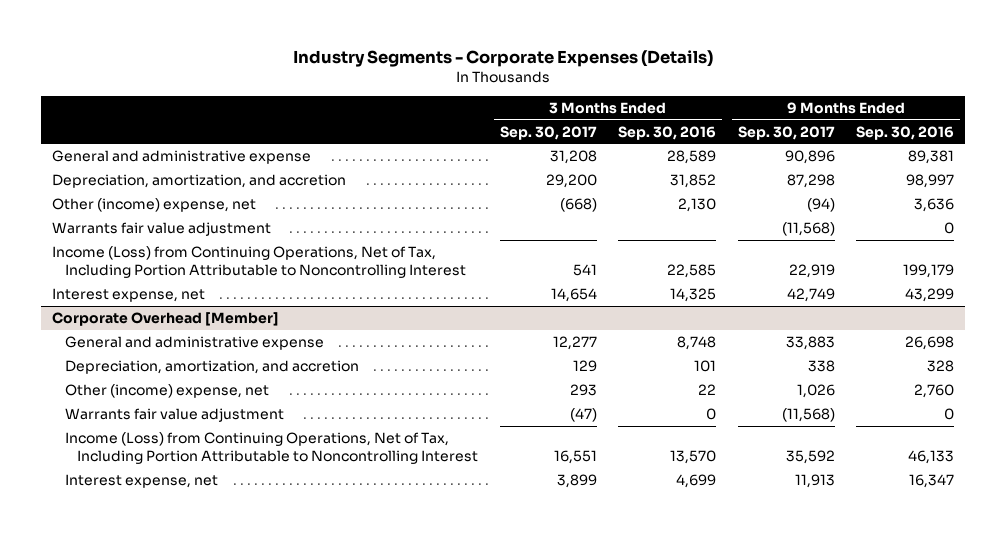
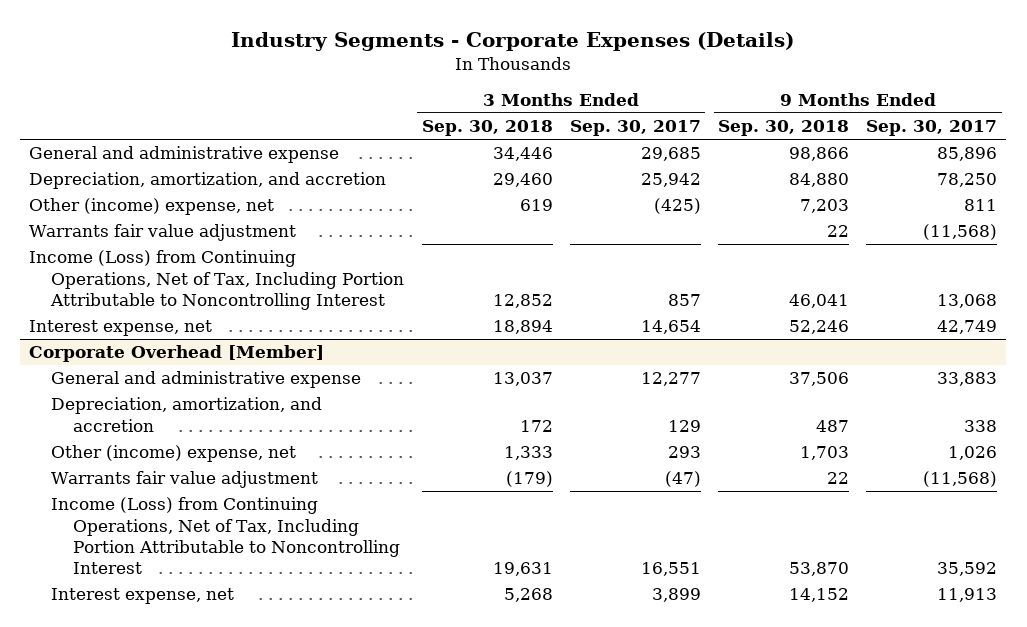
- | 3 Months Ended Sep. 30, 2017 | 3 Months Ended Sep. 30, 2016 | 9 Months Ended Sep. 30, 2017 | 9 Months Ended Sep. 30, 2016
+ | 3 Months Ended Sep. 30, 2018 | 3 Months Ended Sep. 30, 2017 | 9 Months Ended Sep. 30, 2018 | 9 Months Ended Sep. 30, 2017
- General and administrative expense | 31,208 | 28,589 | 90,896 | 89,381
- Depreciation, amortization, and accretion | 29,200 | 31,852 | 87,298 | 98,997
- Other (income) expense, net | (668) | 2,130 | (94) | 3,636
+ General and administrative expense | 34,446 | 29,685 | 98,866 | 85,896
+ Depreciation, amortization, and accretion | 29,460 | 25,942 | 84,880 | 78,250
+ Other (income) expense, net | 619 | (425) | 7,203 | 811
- Income (Loss) from Continuing Operations, Net of Tax, Including Portion Attributable to Noncontrolling Interest | 541 | 22,585 | 22,919 | 199,179
+ Income (Loss) from Continuing Operations, Net of Tax, Including Portion Attributable to Noncontrolling Interest | 12,852 | 857 | 46,041 | 13,068

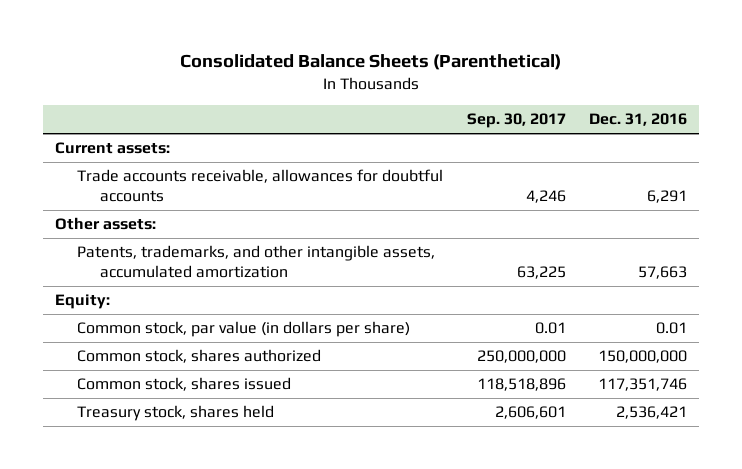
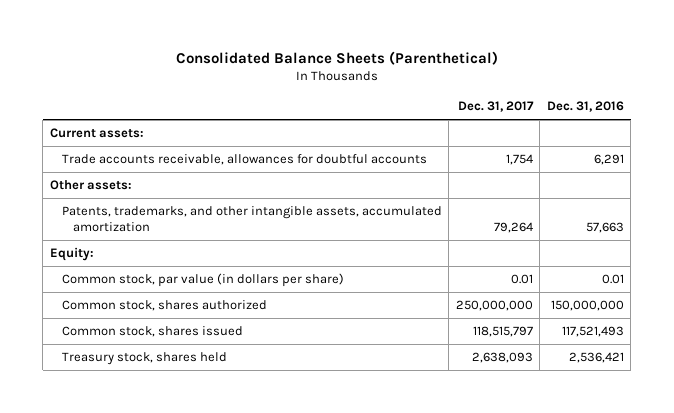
- | Sep. 30, 2017 | Dec. 31, 2016
+ | Dec. 31, 2017 | Dec. 31, 2016
- Common stock, shares issued | 118,518,896 | 117,351,746
+ Common stock, shares issued | 118,515,797 | 117,521,493

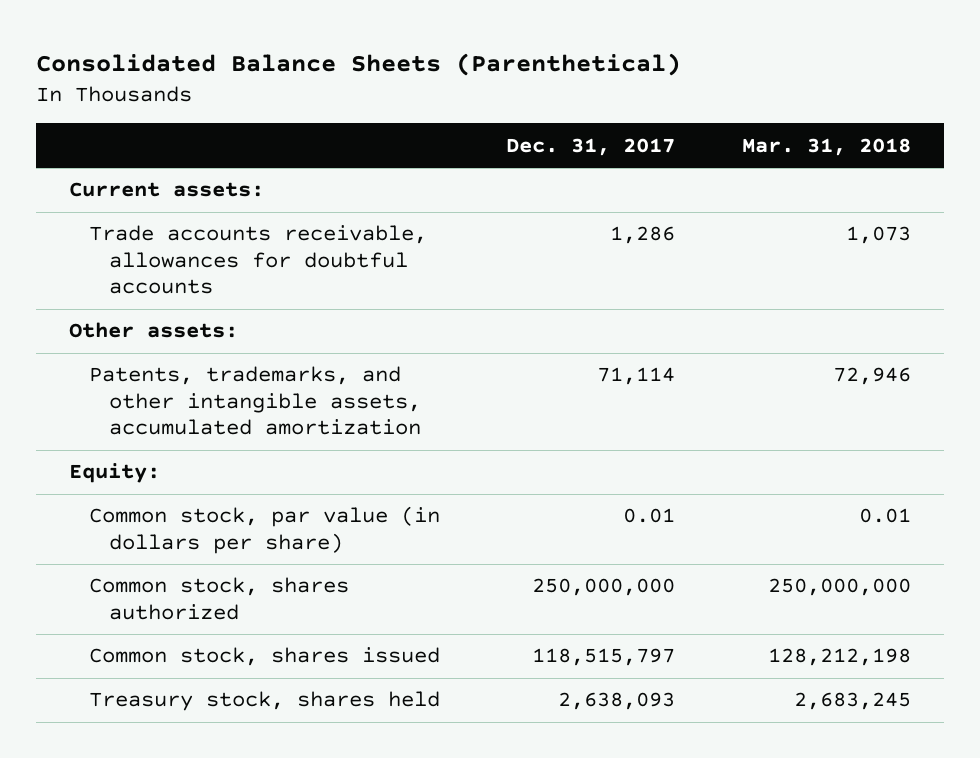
- | Dec. 31, 2017 | Dec. 31, 2016
+ | Dec. 31, 2017 | Mar. 31, 2018
- Trade accounts receivable, allowances for doubtful accounts | 1,754 | 6,291
+ Trade accounts receivable, allowances for doubtful accounts | 1,286 | 1,073
- Patents, trademarks, and other intangible assets, accumulated amortization | 79,264 | 57,663
+ Patents, trademarks, and other intangible assets, accumulated amortization | 71,114 | 72,946

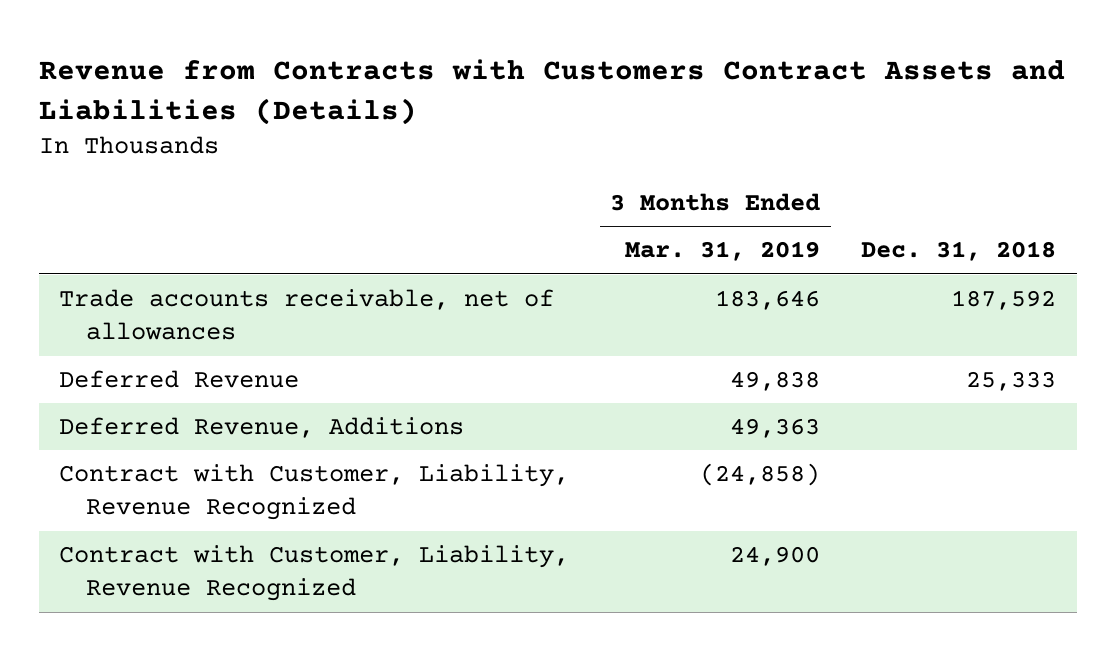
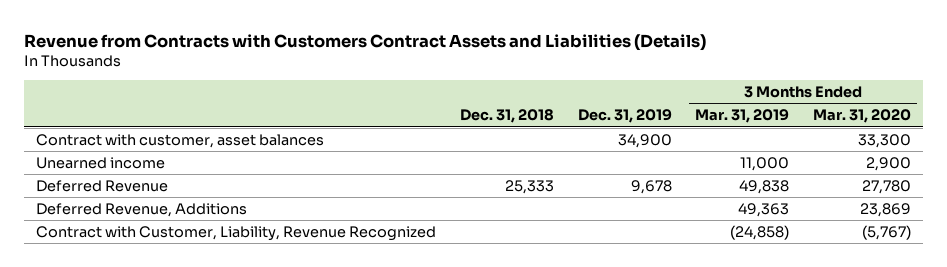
- | 3 Months Ended Mar. 31, 2019 | Dec. 31, 2018
+ | Dec. 31, 2018 | Dec. 31, 2019 | 3 Months Ended Mar. 31, 2019 | 3 Months Ended Mar. 31, 2020
- Trade accounts receivable, net of allowances | 183,646 | 187,592
+ Contract with customer, asset balances | | 34,900 | | 33,300
+ Unearned income | | | 11,000 | 2,900
- Contract with Customer, Liability, Revenue Recognized | 24,900 |

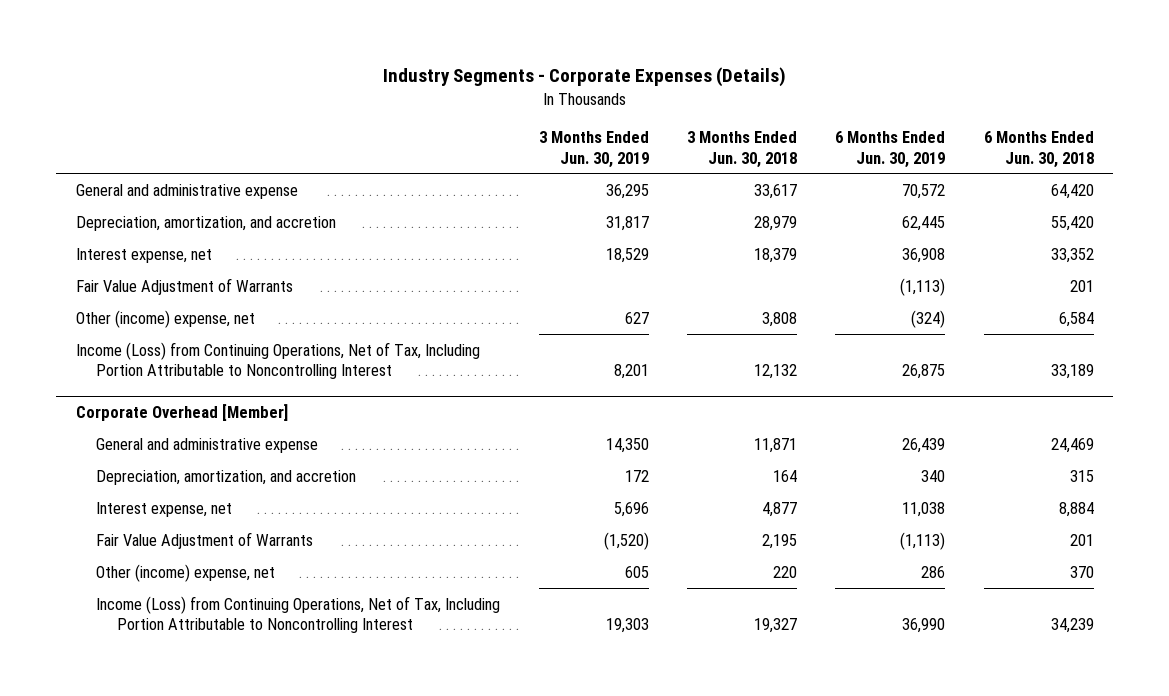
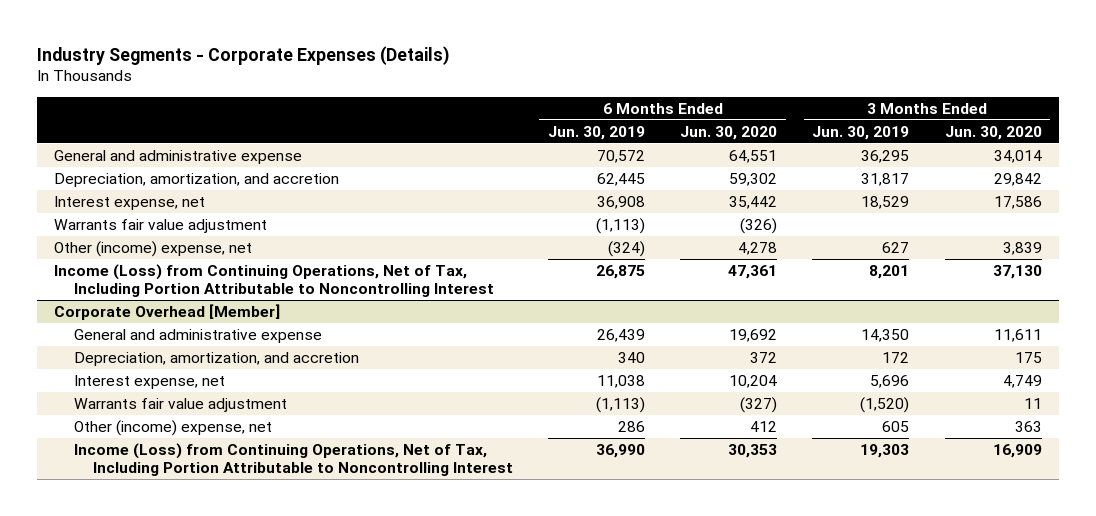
- | 3 Months Ended Jun. 30, 2019 | 3 Months Ended Jun. 30, 2018 | 6 Months Ended Jun. 30, 2019 | 6 Months Ended Jun. 30, 2018
+ | 6 Months Ended Jun. 30, 2019 | 6 Months Ended Jun. 30, 2020 | 3 Months Ended Jun. 30, 2019 | 3 Months Ended Jun. 30, 2020
- Fair Value Adjustment of Warrants | | | (1,113) | 201
+ Warrants fair value adjustment | (1,113) | (326) | |
@ Corporate Overhead [Member]
- Fair Value Adjustment of Warrants | (1,520) | 2,195 | (1,113) | 201
+ Warrants fair value adjustment | (1,113) | (327) | (1,520) | 11

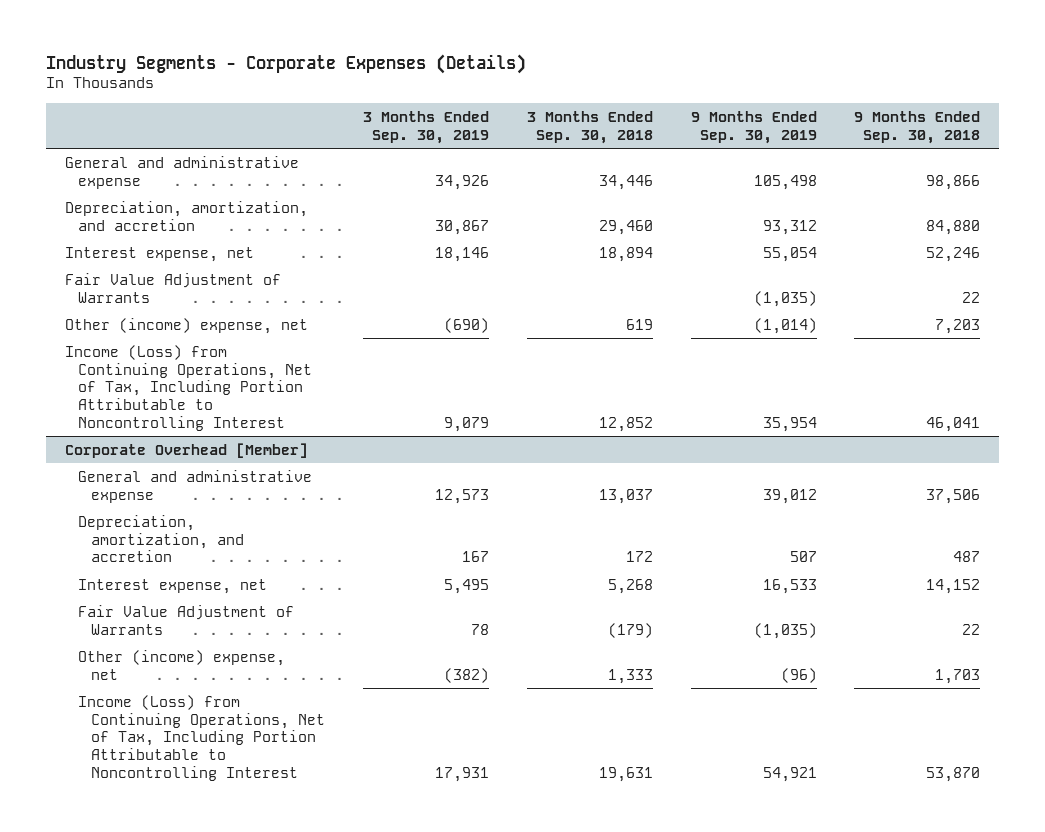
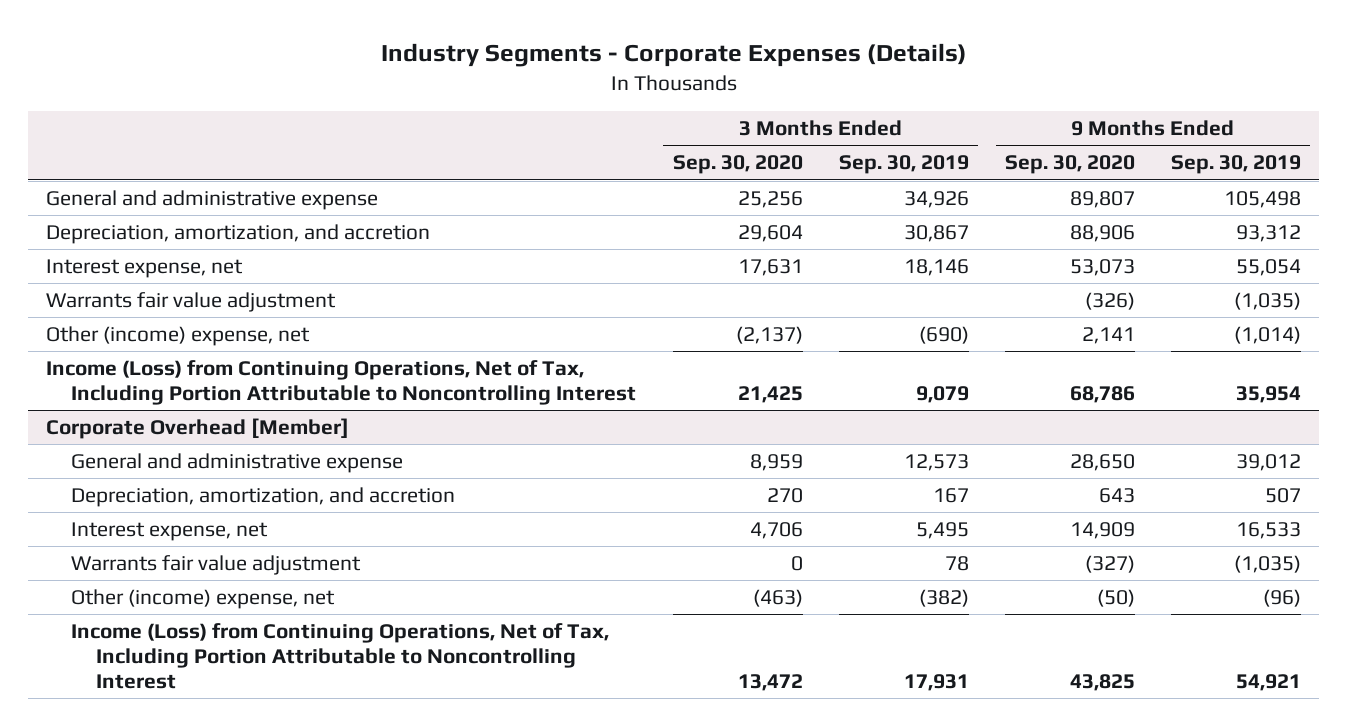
- | 3 Months Ended Sep. 30, 2019 | 3 Months Ended Sep. 30, 2018 | 9 Months Ended Sep. 30, 2019 | 9 Months Ended Sep. 30, 2018
+ | 3 Months Ended Sep. 30, 2020 | 3 Months Ended Sep. 30, 2019 | 9 Months Ended Sep. 30, 2020 | 9 Months Ended Sep. 30, 2019
- Fair Value Adjustment of Warrants | | | (1,035) | 22
+ Warrants fair value adjustment | | | (326) | (1,035)
@ Corporate Overhead [Member]
- Fair Value Adjustment of Warrants | 78 | (179) | (1,035) | 22
+ Warrants fair value adjustment | 0 | 78 | (327) | (1,035)

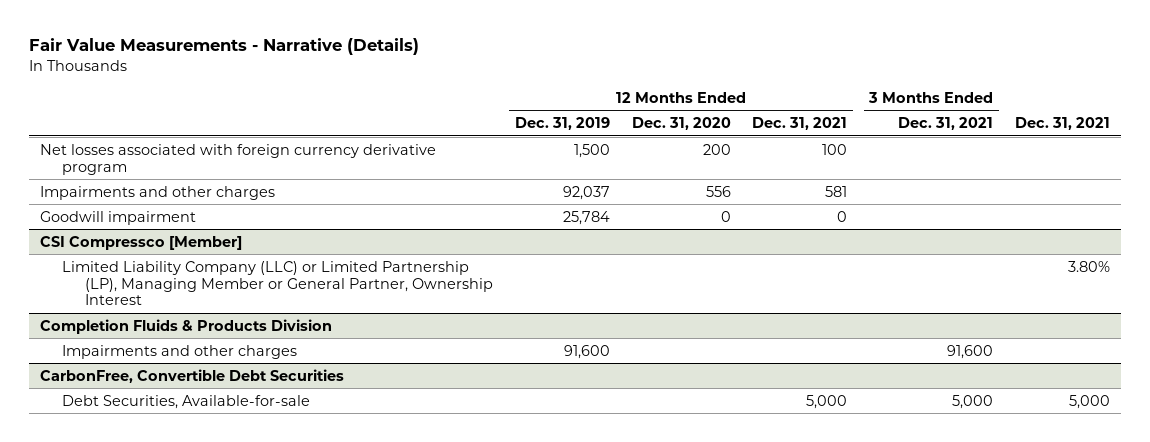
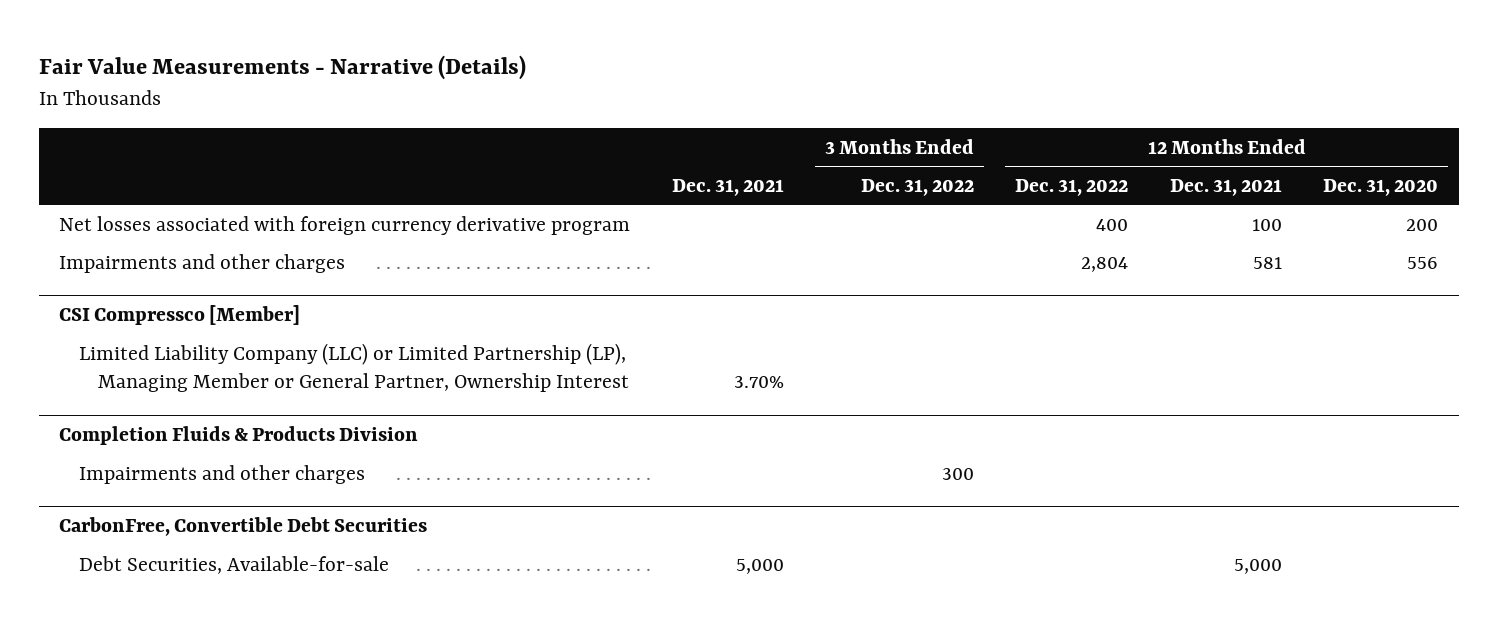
- | 12 Months Ended Dec. 31, 2019 | 12 Months Ended Dec. 31, 2020 | 12 Months Ended Dec. 31, 2021 | 3 Months Ended Dec. 31, 2021 | Dec. 31, 2021
+ | Dec. 31, 2021 | 3 Months Ended Dec. 31, 2022 | 12 Months Ended Dec. 31, 2022 | 12 Months Ended Dec. 31, 2021 | 12 Months Ended Dec. 31, 2020
- Goodwill impairment | 25,784 | 0 | 0 | |
@ CSI Compressco [Member]
- Limited Liability Company (LLC) or Limited Partnership (LP), Managing Member or General Partner, Ownership Interest | | | | | 3.80%
+ Limited Liability Company (LLC) or Limited Partnership (LP), Managing Member or General Partner, Ownership Interest | 3.70% | | | |

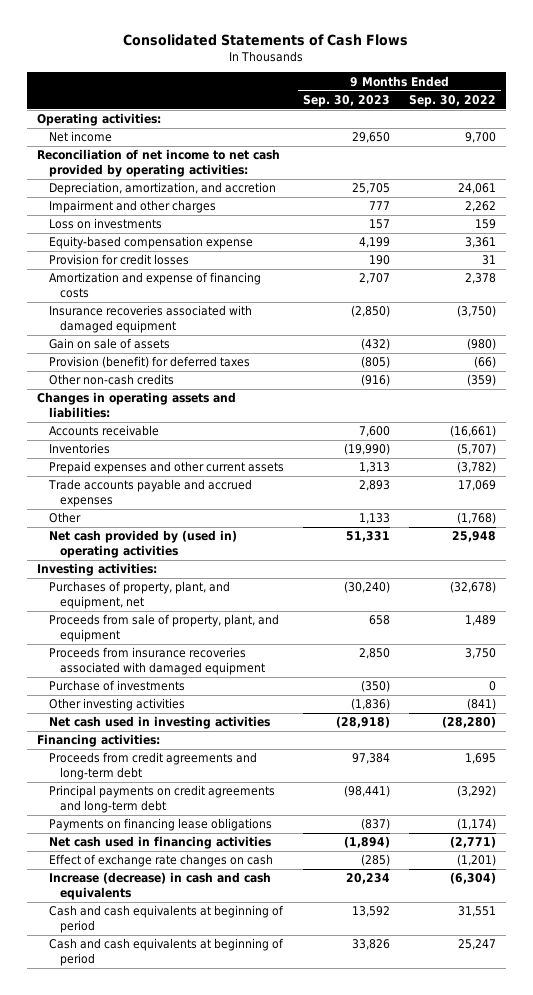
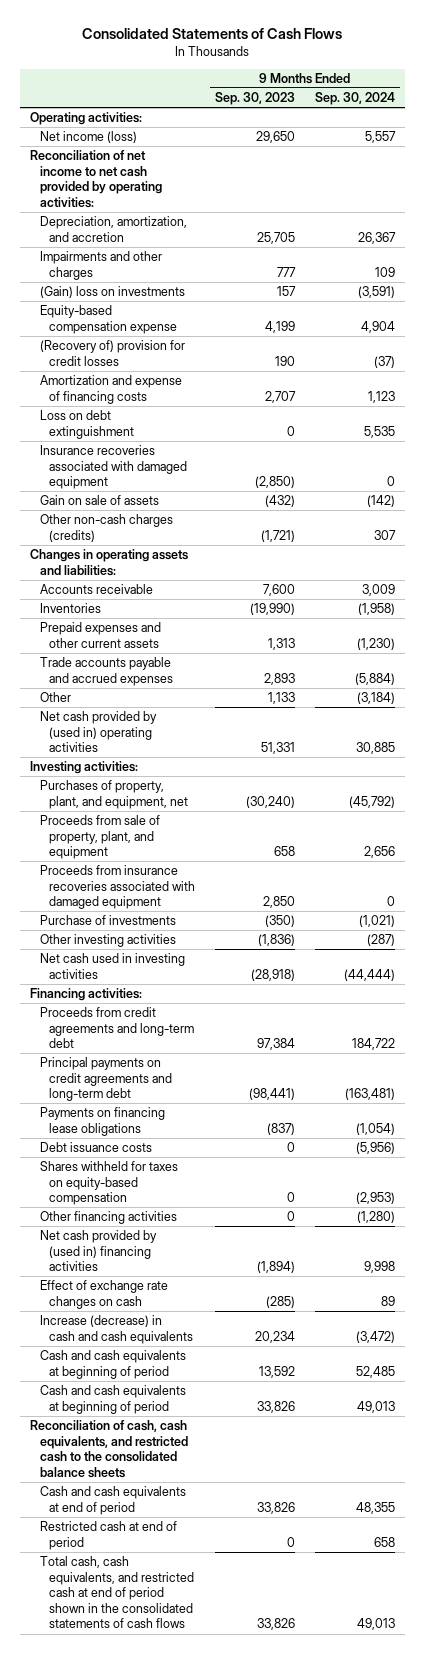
- | 9 Months Ended Sep. 30, 2023 | 9 Months Ended Sep. 30, 2022
+ | 9 Months Ended Sep. 30, 2023 | 9 Months Ended Sep. 30, 2024
- Net income | 29,650 | 9,700
+ Net income (loss) | 29,650 | 5,557
- Impairment and other charges | 777 | 2,262
- Loss on investments | 157 | 159
+ Impairments and other charges | 777 | 109
+ (Gain) loss on investments | 157 | (3,591)
- Provision for credit losses | 190 | 31
+ (Recovery of) provision for credit losses | 190 | (37)
+ Loss on debt extinguishment | 0 | 5,535
- Provision (benefit) for deferred taxes | (805) | (66)
- Other non-cash credits | (916) | (359)
+ Other non-cash charges (credits) | (1,721) | 307
- Net cash used in financing activities | (1,894) | (2,771)
+ Debt issuance costs | 0 | (5,956)
+ Shares withheld for taxes on equity-based compensation | 0 | (2,953)
+ Other financing activities | 0 | (1,280)
+ Net cash provided by (used in) financing activities | (1,894) | 9,998
+ Reconciliation of cash, cash equivalents, and restricted cash to the consolidated balance sheets
+ Cash and cash equivalents at end of period | 33,826 | 48,355
+ Restricted cash at end of period | 0 | 658
+ Total cash, cash equivalents, and restricted cash at end of period shown in the consolidated statements of cash flows | 33,826 | 49,013

